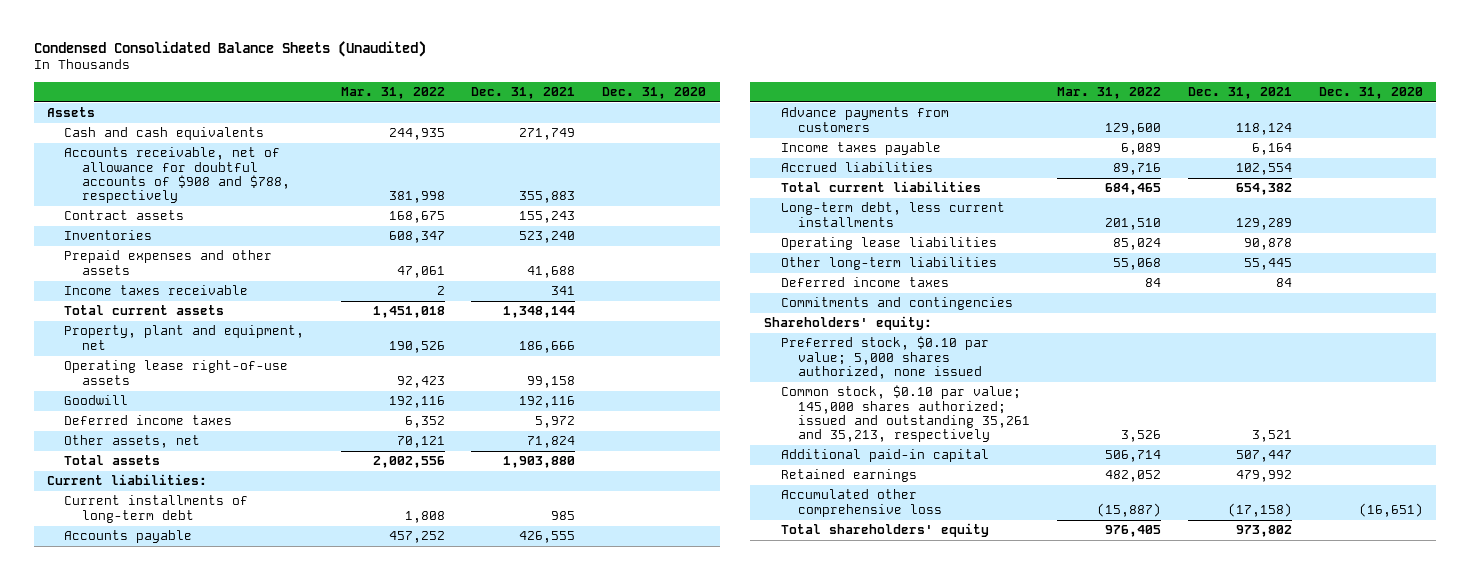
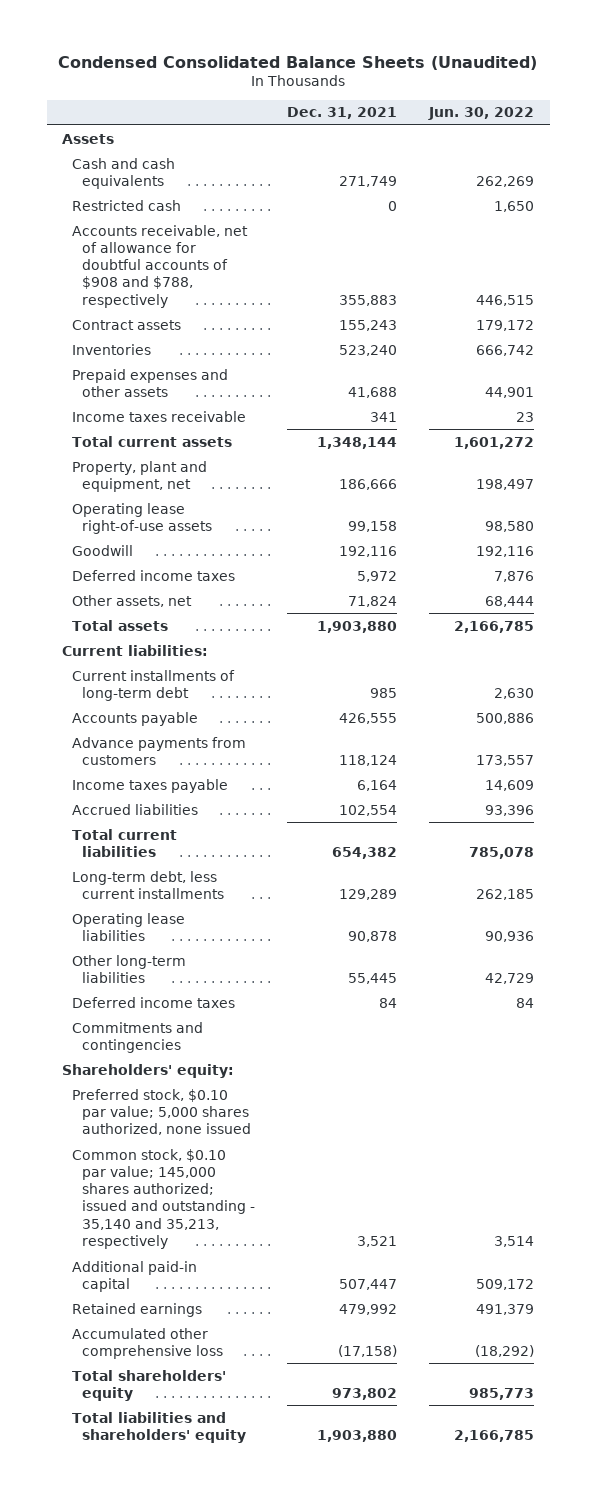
- | Mar. 31, 2022 | Dec. 31, 2021 | Dec. 31, 2020
+ | Dec. 31, 2021 | Jun. 30, 2022
+ Restricted cash | 0 | 1,650
- Common stock, $0.10 par value; 145,000 shares authorized; issued and outstanding 35,261 and 35,213, respectively | 3,526 | 3,521 |
+ Common stock, $0.10 par value; 145,000 shares authorized; issued and outstanding - 35,140 and 35,213, respectively | 3,521 | 3,514
+ Total liabilities and shareholders' equity | 1,903,880 | 2,166,785

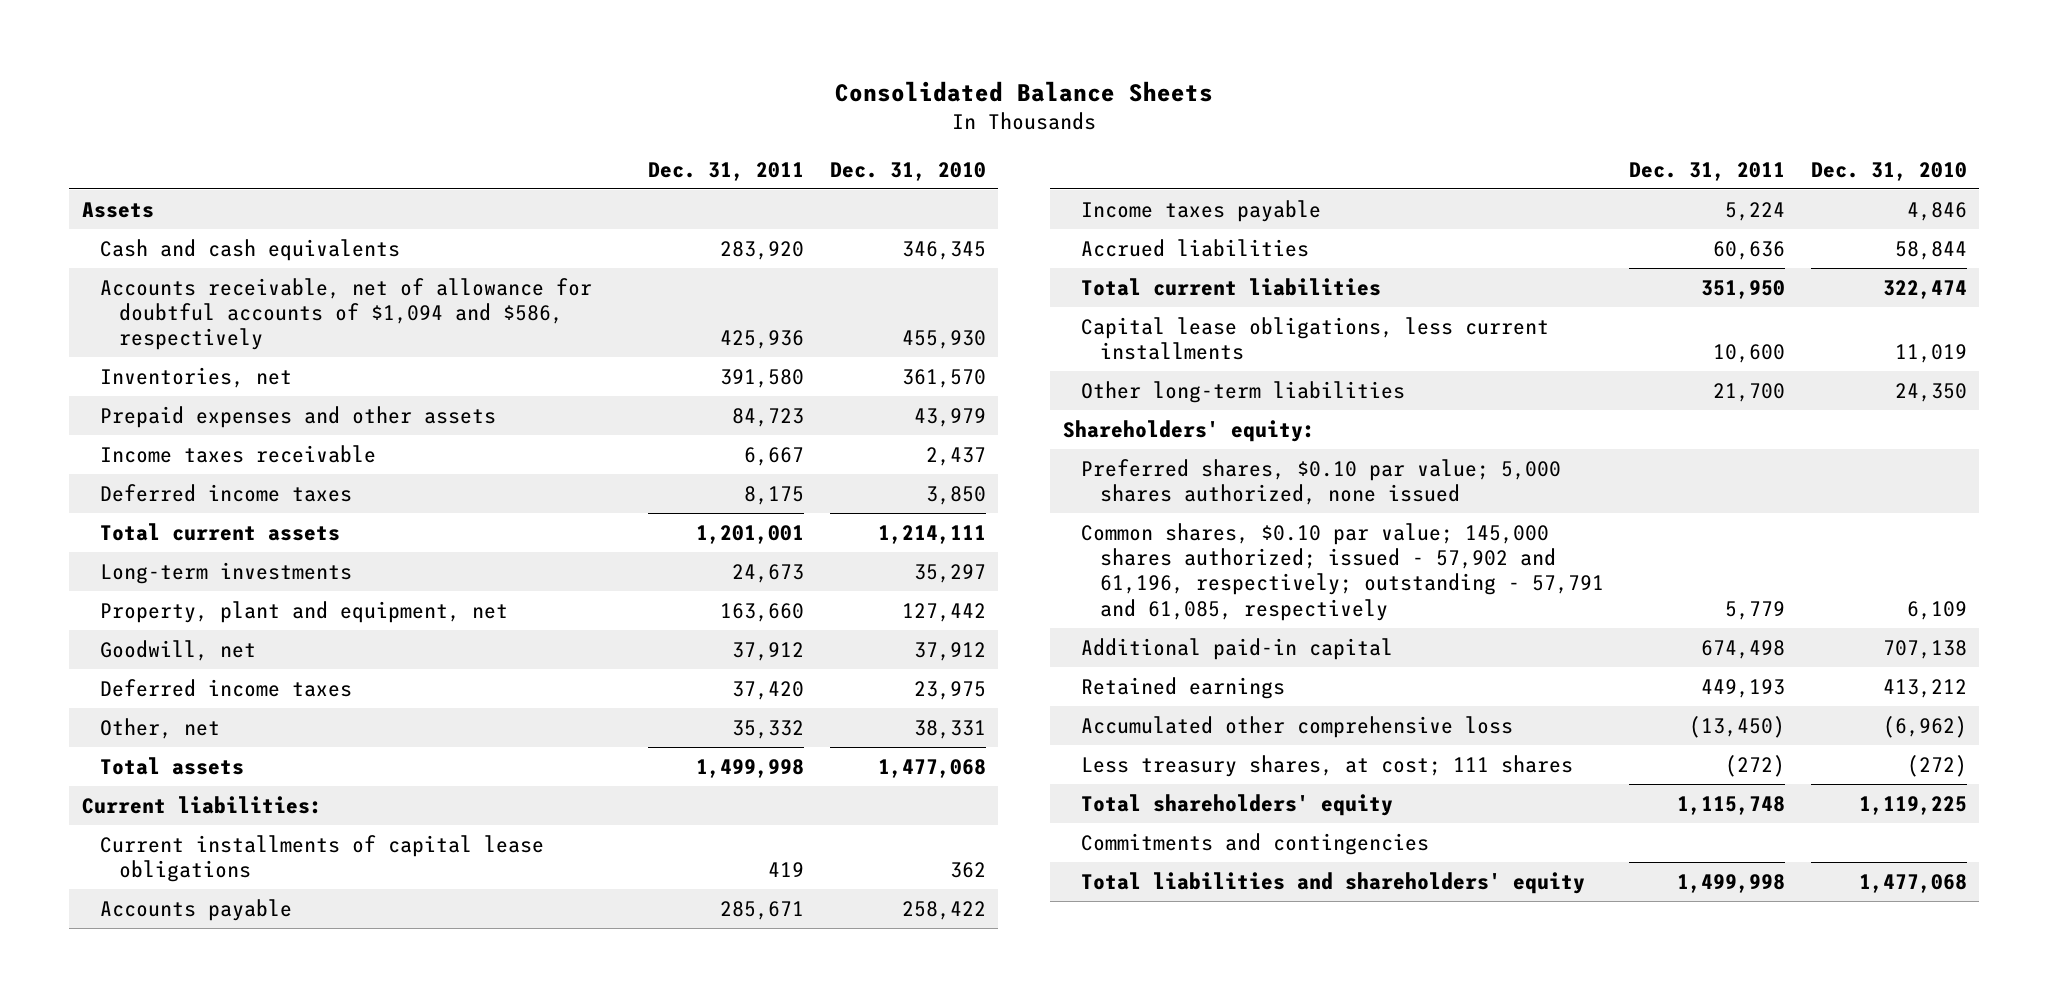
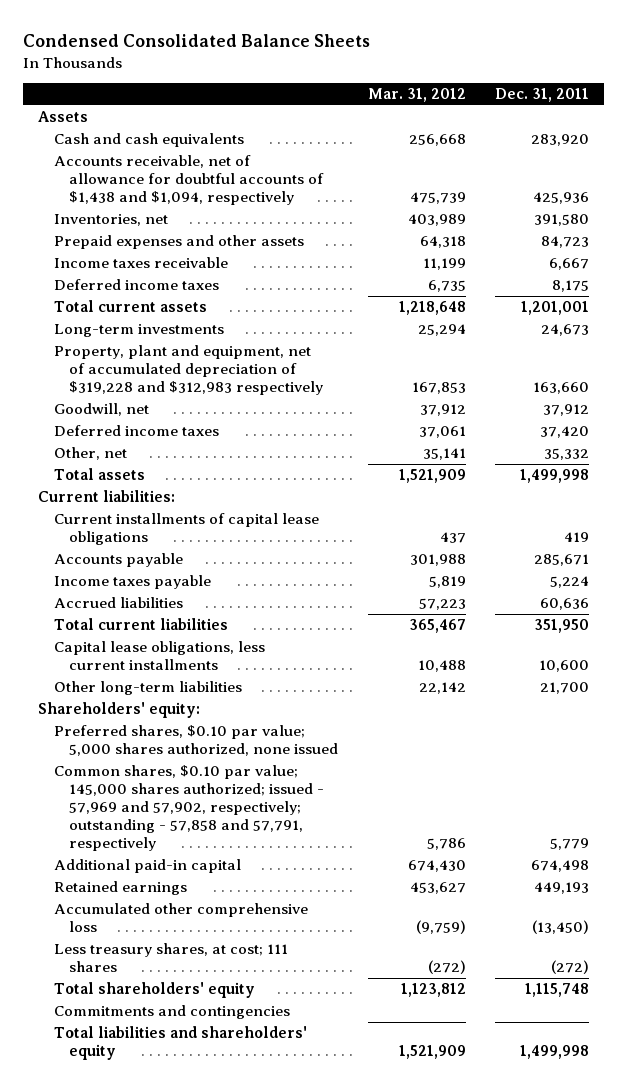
- Consolidated Balance Sheets
+ Condensed Consolidated Balance Sheets
- | Dec. 31, 2011 | Dec. 31, 2010
+ | Mar. 31, 2012 | Dec. 31, 2011
- Accounts receivable, net of allowance for doubtful accounts of $1,094 and $586, respectively | 425,936 | 455,930
+ Accounts receivable, net of allowance for doubtful accounts of $1,438 and $1,094, respectively | 475,739 | 425,936
- Property, plant and equipment, net | 163,660 | 127,442
+ Property, plant and equipment, net of accumulated depreciation of $319,228 and $312,983 respectively | 167,853 | 163,660
- Common shares, $0.10 par value; 145,000 shares authorized; issued - 57,902 and 61,196, respectively; outstanding - 57,791 and 61,085, respectively | 5,779 | 6,109
+ Common shares, $0.10 par value; 145,000 shares authorized; issued - 57,969 and 57,902, respectively; outstanding - 57,858 and 57,791, respectively | 5,786 | 5,779

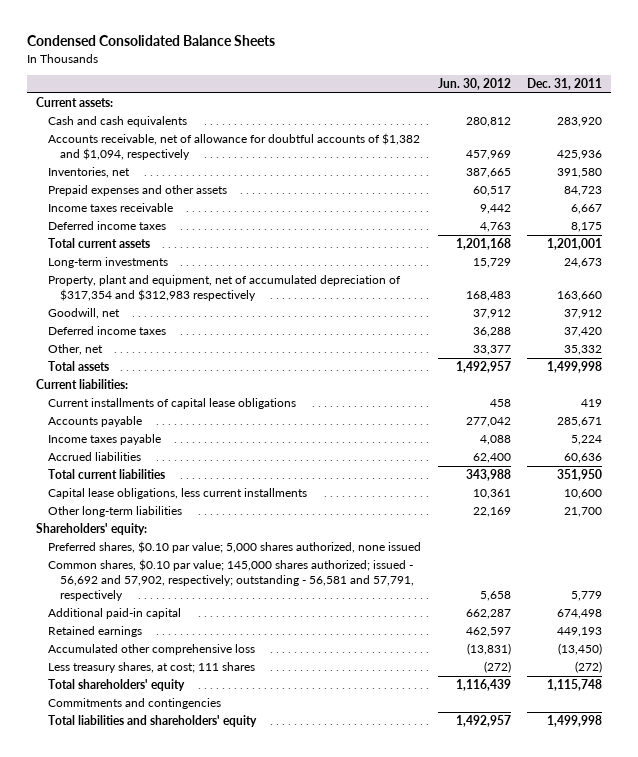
- | Mar. 31, 2012 | Dec. 31, 2011
+ | Jun. 30, 2012 | Dec. 31, 2011
- Assets
+ Current assets:
- Accounts receivable, net of allowance for doubtful accounts of $1,438 and $1,094, respectively | 475,739 | 425,936
+ Accounts receivable, net of allowance for doubtful accounts of $1,382 and $1,094, respectively | 457,969 | 425,936
- Property, plant and equipment, net of accumulated depreciation of $319,228 and $312,983 respectively | 167,853 | 163,660
+ Property, plant and equipment, net of accumulated depreciation of $317,354 and $312,983 respectively | 168,483 | 163,660
- Common shares, $0.10 par value; 145,000 shares authorized; issued - 57,969 and 57,902, respectively; outstanding - 57,858 and 57,791, respectively | 5,786 | 5,779
+ Common shares, $0.10 par value; 145,000 shares authorized; issued - 56,692 and 57,902, respectively; outstanding - 56,581 and 57,791, respectively | 5,658 | 5,779

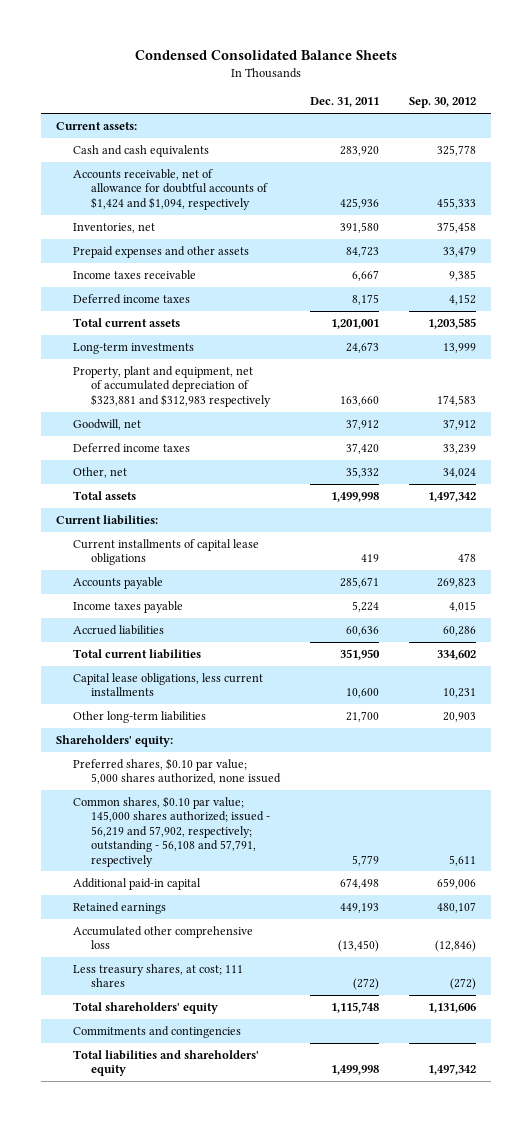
- | Jun. 30, 2012 | Dec. 31, 2011
+ | Dec. 31, 2011 | Sep. 30, 2012
- Accounts receivable, net of allowance for doubtful accounts of $1,382 and $1,094, respectively | 457,969 | 425,936
+ Accounts receivable, net of allowance for doubtful accounts of $1,424 and $1,094, respectively | 425,936 | 455,333
- Property, plant and equipment, net of accumulated depreciation of $317,354 and $312,983 respectively | 168,483 | 163,660
+ Property, plant and equipment, net of accumulated depreciation of $323,881 and $312,983 respectively | 163,660 | 174,583
- Common shares, $0.10 par value; 145,000 shares authorized; issued - 56,692 and 57,902, respectively; outstanding - 56,581 and 57,791, respectively | 5,658 | 5,779
+ Common shares, $0.10 par value; 145,000 shares authorized; issued - 56,219 and 57,902, respectively; outstanding - 56,108 and 57,791, respectively | 5,779 | 5,611

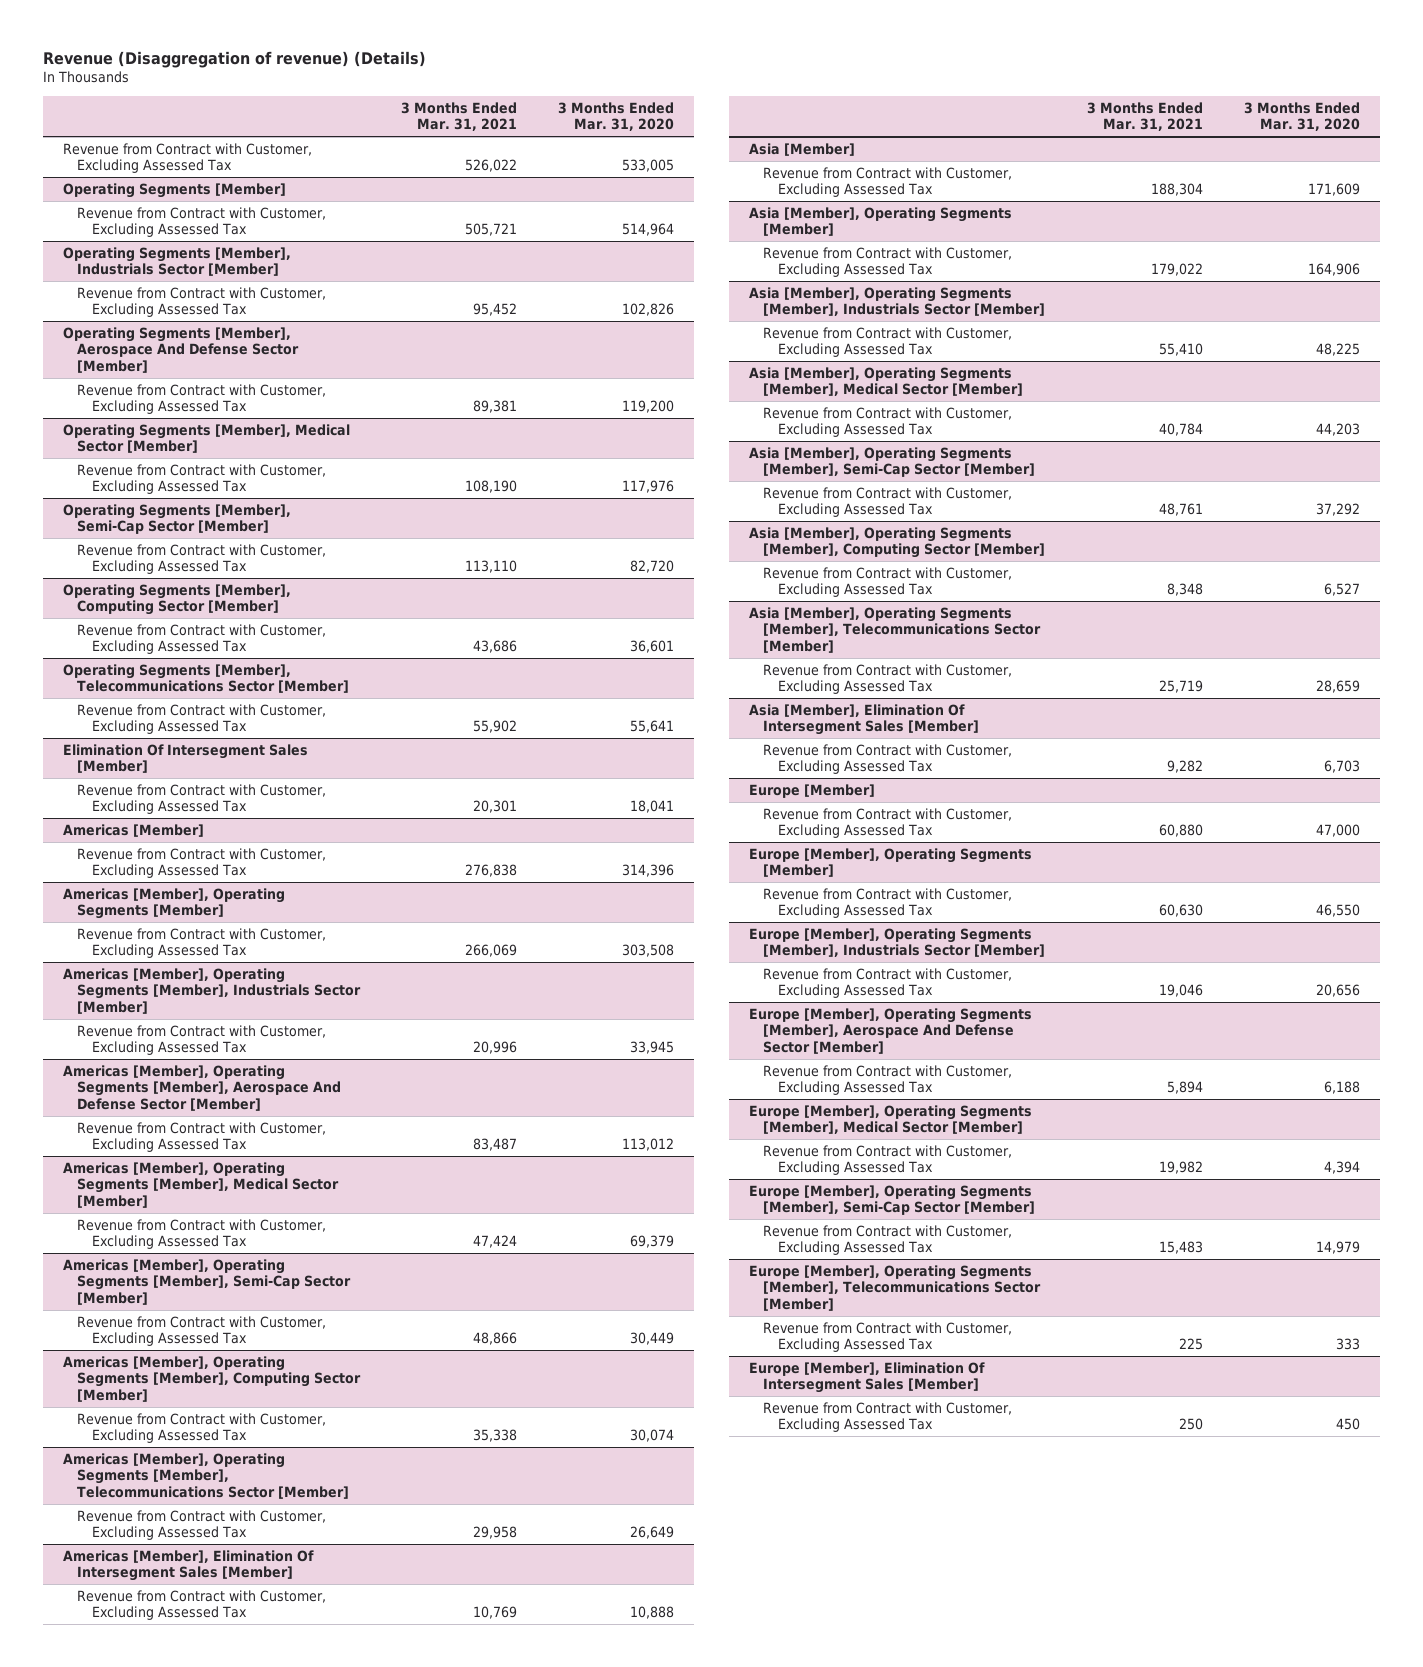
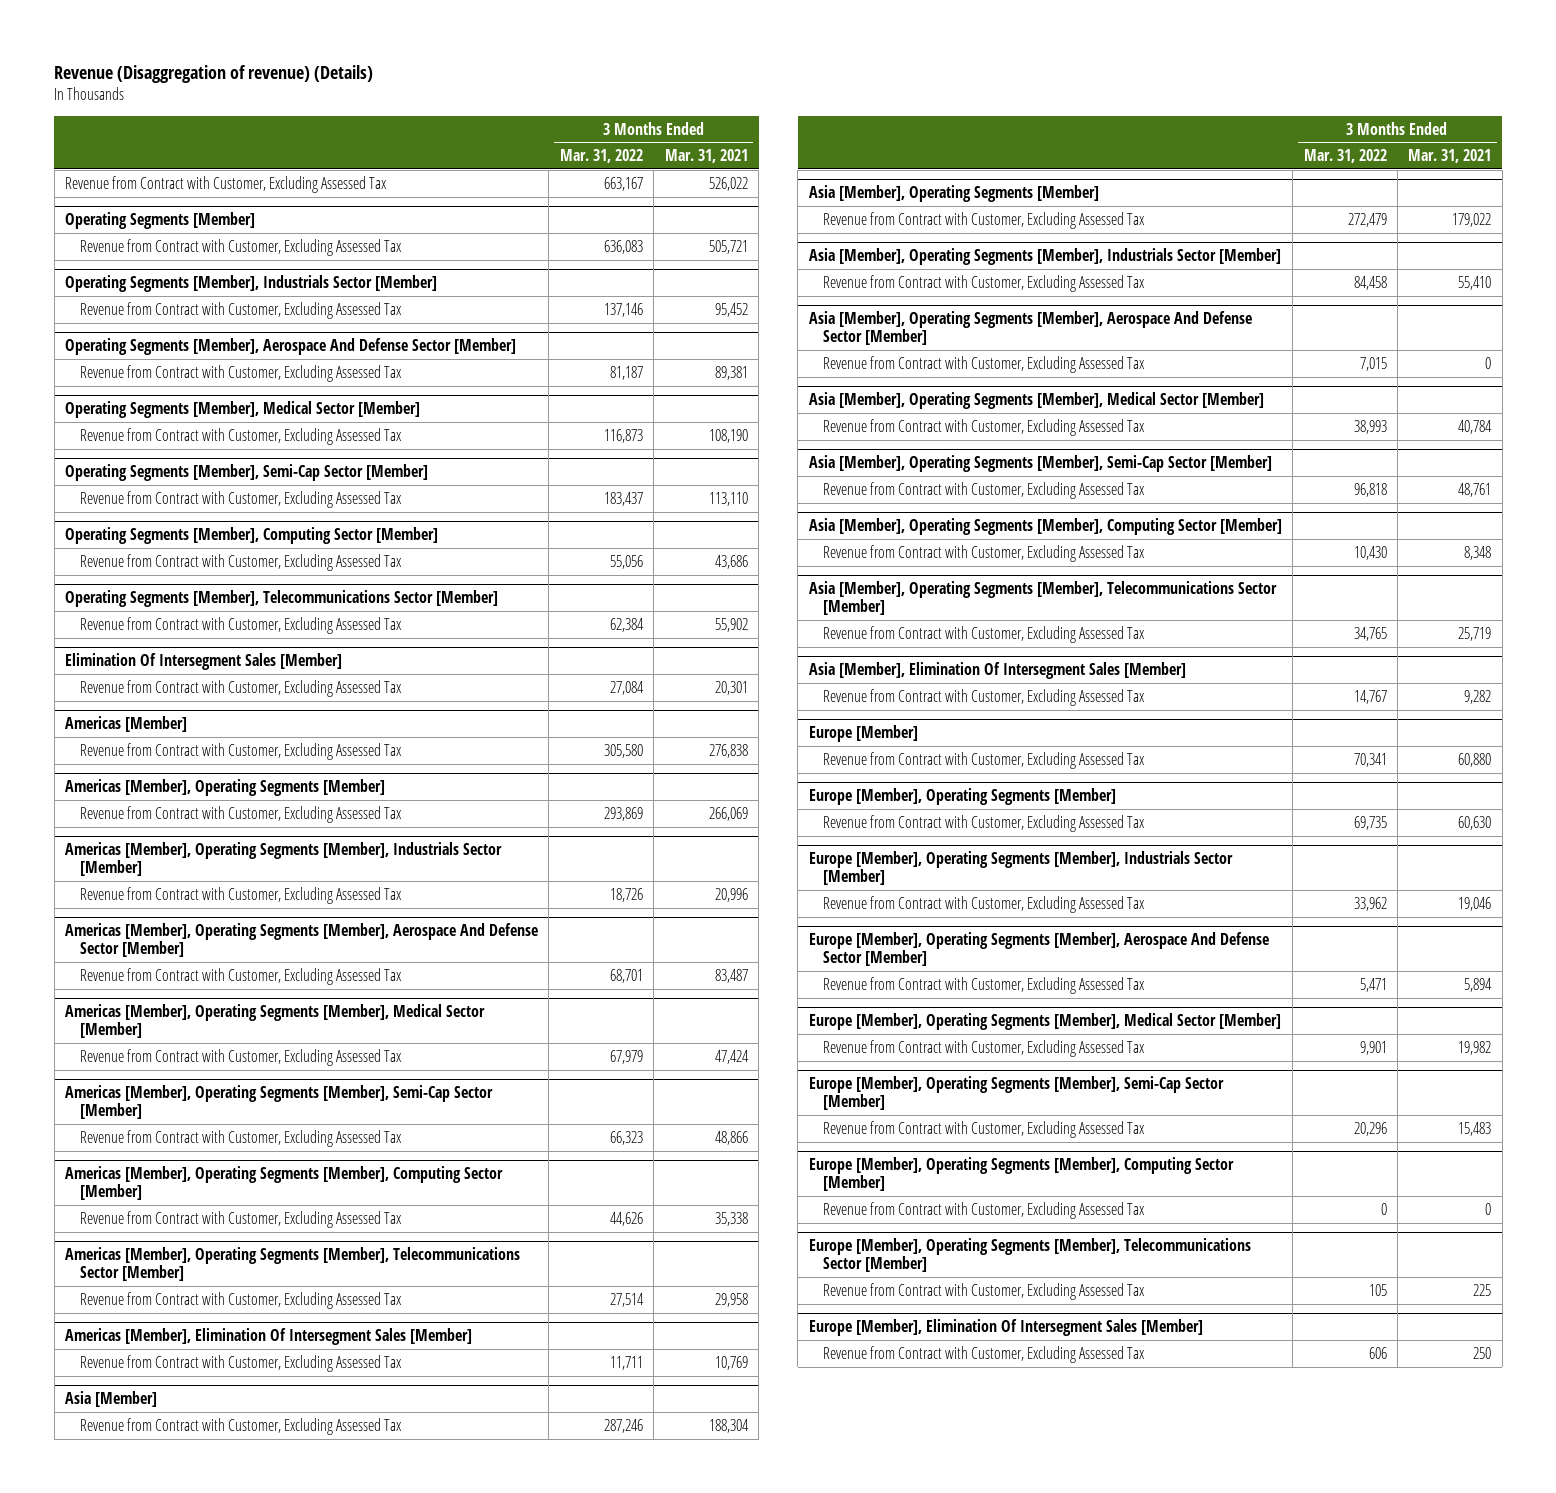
- | 3 Months Ended Mar. 31, 2021 | 3 Months Ended Mar. 31, 2020
+ | 3 Months Ended Mar. 31, 2022 | 3 Months Ended Mar. 31, 2021
+ Asia [Member], Operating Segments [Member], Aerospace And Defense Sector [Member]
+ Revenue from Contract with Customer, Excluding Assessed Tax | 7,015 | 0
+ Europe [Member], Operating Segments [Member], Computing Sector [Member]
+ Revenue from Contract with Customer, Excluding Assessed Tax | 0 | 0

